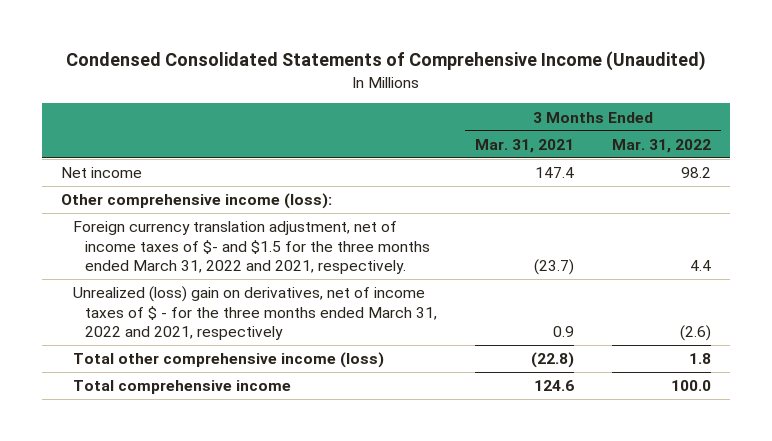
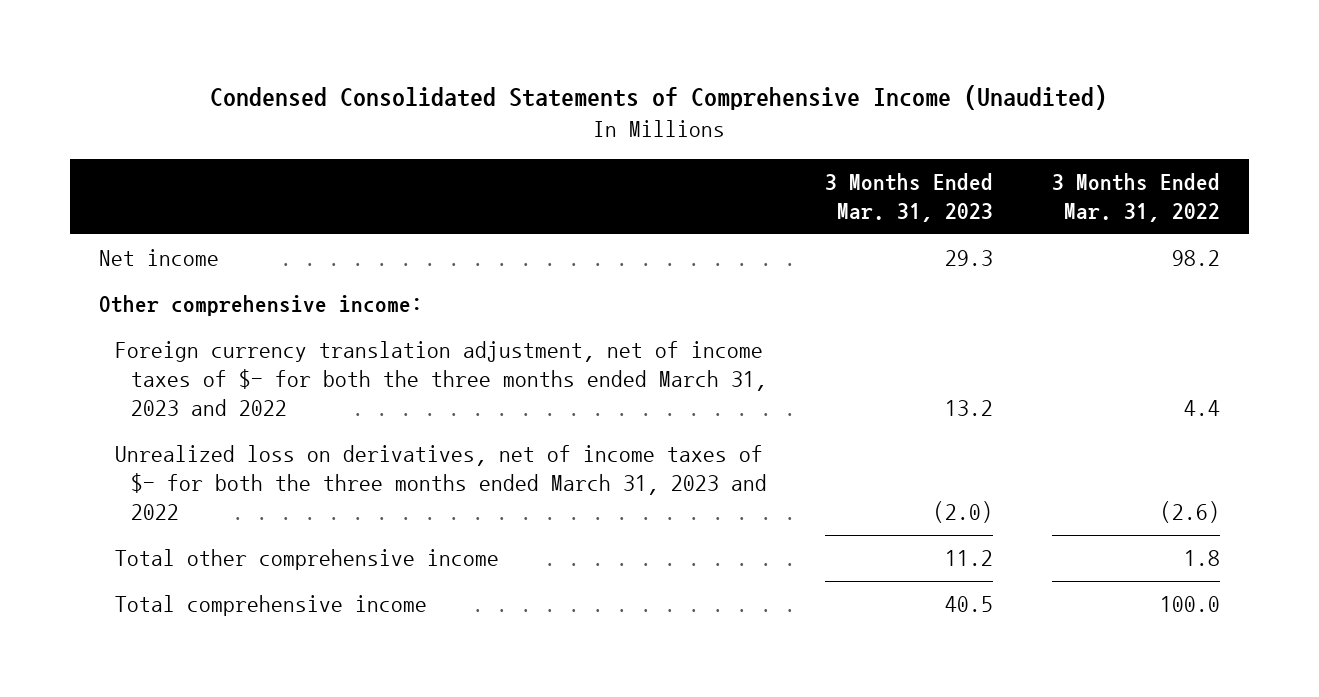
- | 3 Months Ended Mar. 31, 2021 | 3 Months Ended Mar. 31, 2022
+ | 3 Months Ended Mar. 31, 2023 | 3 Months Ended Mar. 31, 2022
- Other comprehensive income (loss):
- Foreign currency translation adjustment, net of income taxes of $- and $1.5 for the three months ended March 31, 2022 and 2021, respectively. | (23.7) | 4.4
- Unrealized (loss) gain on derivatives, net of income taxes of $ - for the three months ended March 31, 2022 and 2021, respectively | 0.9 | (2.6)
- Total other comprehensive income (loss) | (22.8) | 1.8
+ Other comprehensive income:
+ Foreign currency translation adjustment, net of income taxes of $- for both the three months ended March 31, 2023 and 2022 | 13.2 | 4.4
+ Unrealized loss on derivatives, net of income taxes of $- for both the three months ended March 31, 2023 and 2022 | (2.0) | (2.6)
+ Total other comprehensive income | 11.2 | 1.8

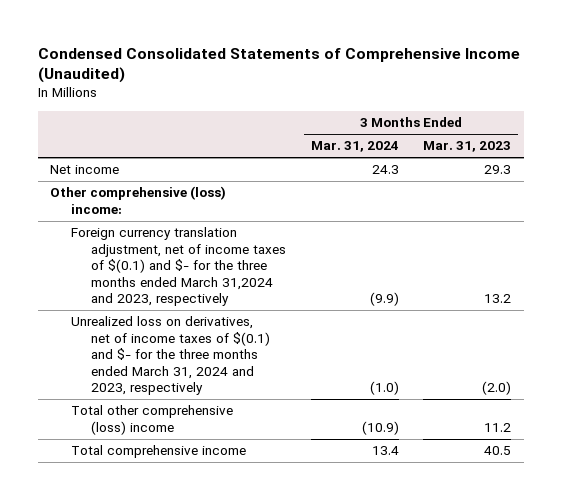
- | 3 Months Ended Mar. 31, 2023 | 3 Months Ended Mar. 31, 2022
+ | 3 Months Ended Mar. 31, 2024 | 3 Months Ended Mar. 31, 2023
- Other comprehensive income:
- Foreign currency translation adjustment, net of income taxes of $- for both the three months ended March 31, 2023 and 2022 | 13.2 | 4.4
- Unrealized loss on derivatives, net of income taxes of $- for both the three months ended March 31, 2023 and 2022 | (2.0) | (2.6)
- Total other comprehensive income | 11.2 | 1.8
+ Other comprehensive (loss) income:
+ Foreign currency translation adjustment, net of income taxes of $(0.1) and $- for the three months ended March 31,2024 and 2023, respectively | (9.9) | 13.2
+ Unrealized loss on derivatives, net of income taxes of $(0.1) and $- for the three months ended March 31, 2024 and 2023, respectively | (1.0) | (2.0)
+ Total other comprehensive (loss) income | (10.9) | 11.2

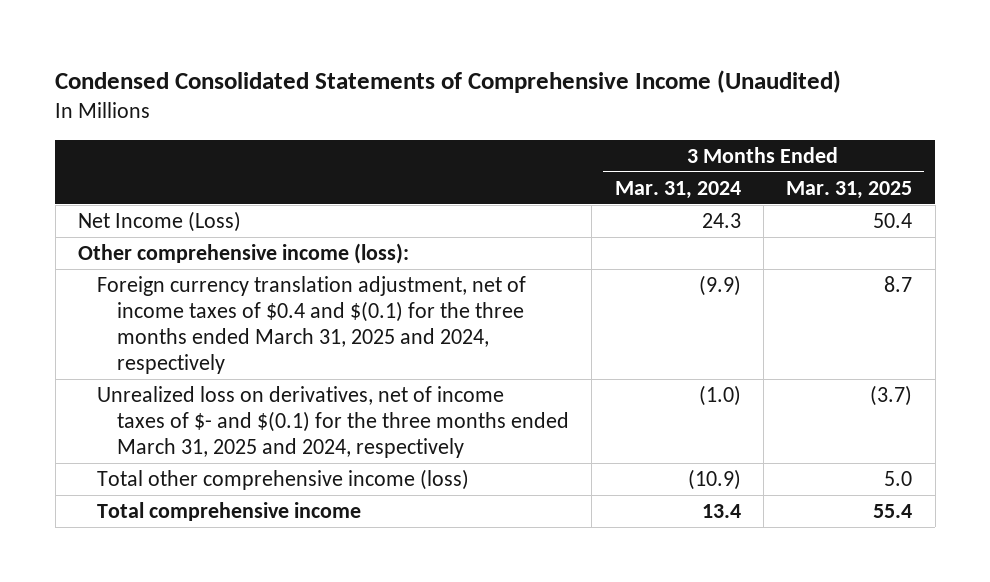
- | 3 Months Ended Mar. 31, 2024 | 3 Months Ended Mar. 31, 2023
+ | 3 Months Ended Mar. 31, 2024 | 3 Months Ended Mar. 31, 2025
- Net income | 24.3 | 29.3
- Other comprehensive (loss) income:
- Foreign currency translation adjustment, net of income taxes of $(0.1) and $- for the three months ended March 31,2024 and 2023, respectively | (9.9) | 13.2
- Unrealized loss on derivatives, net of income taxes of $(0.1) and $- for the three months ended March 31, 2024 and 2023, respectively | (1.0) | (2.0)
- Total other comprehensive (loss) income | (10.9) | 11.2
+ Net Income (Loss) | 24.3 | 50.4
+ Other comprehensive income (loss):
+ Foreign currency translation adjustment, net of income taxes of $0.4 and $(0.1) for the three months ended March 31, 2025 and 2024, respectively | (9.9) | 8.7
+ Unrealized loss on derivatives, net of income taxes of $- and $(0.1) for the three months ended March 31, 2025 and 2024, respectively | (1.0) | (3.7)
+ Total other comprehensive income (loss) | (10.9) | 5.0

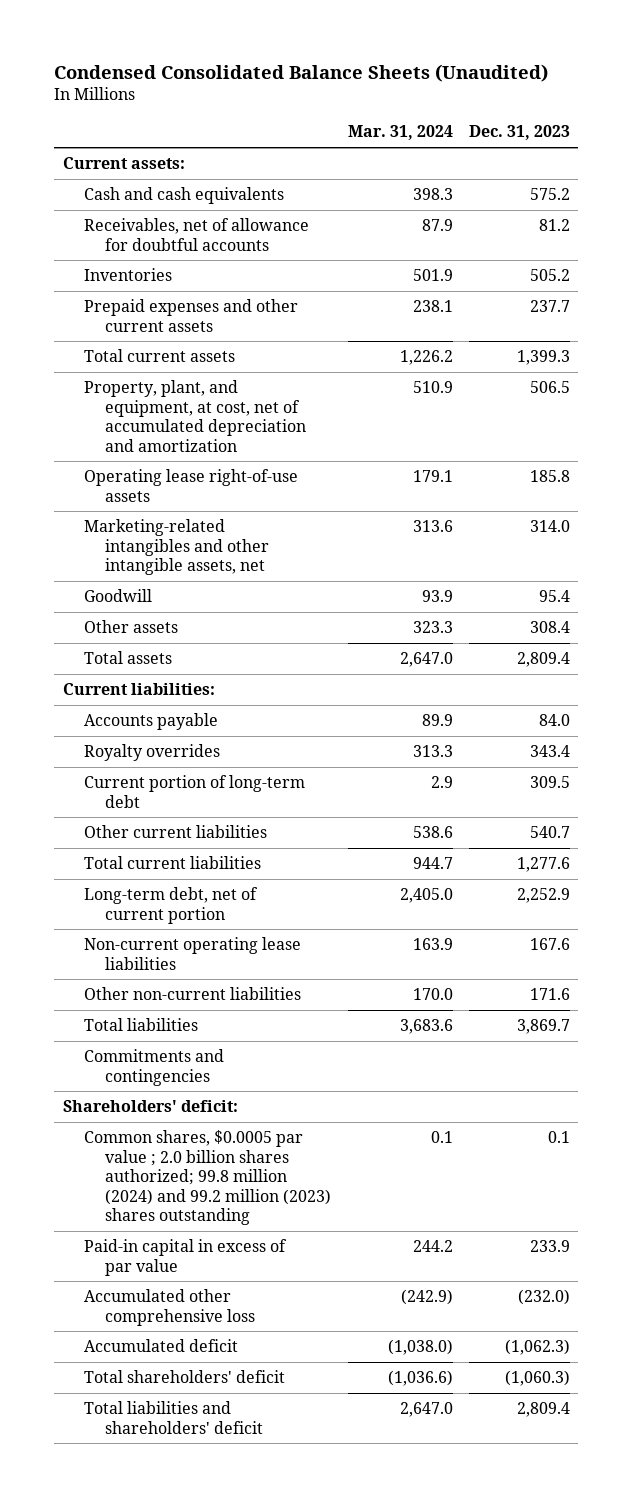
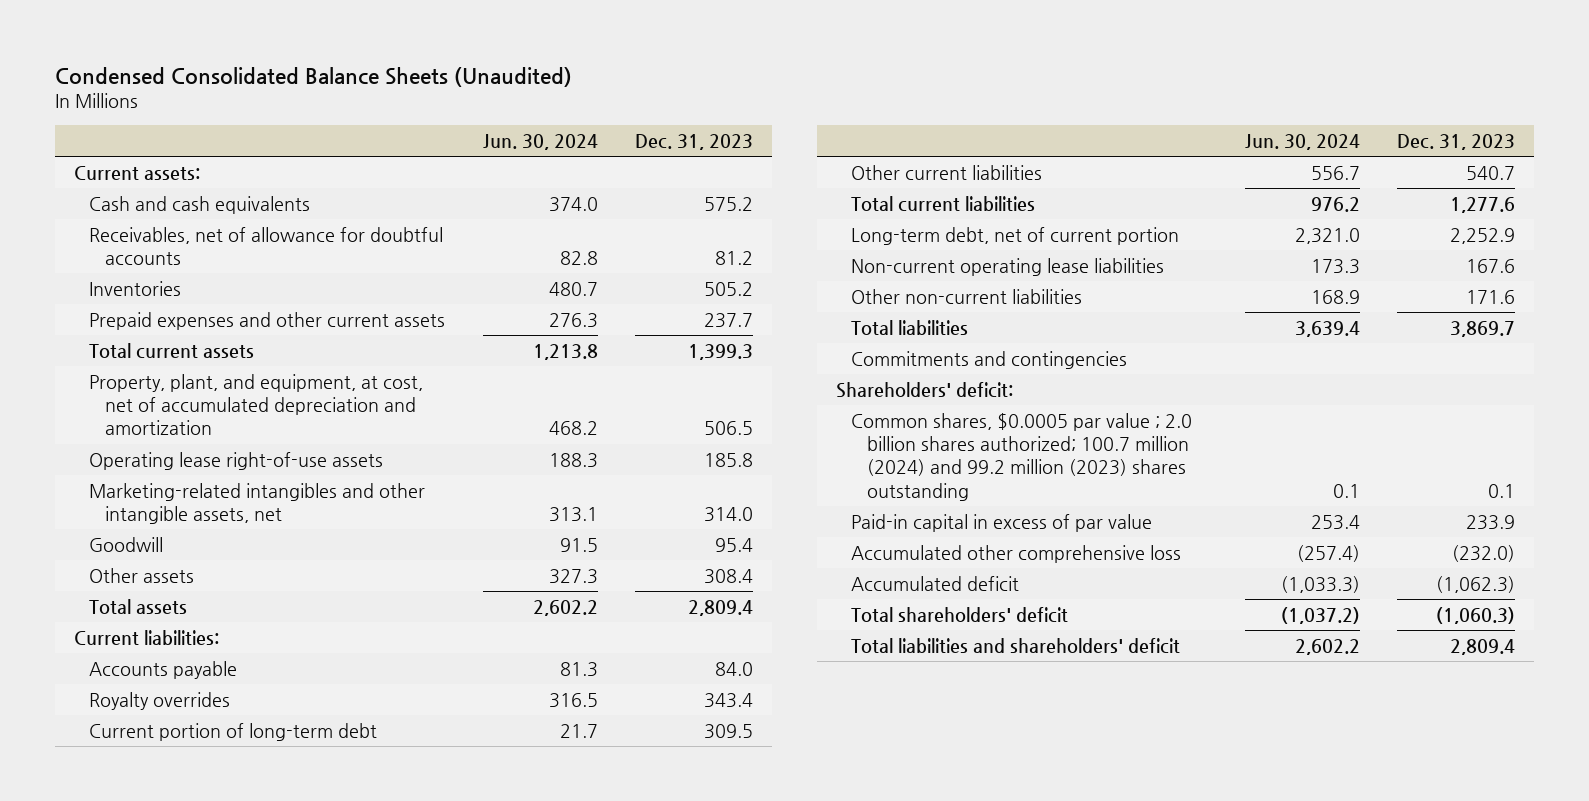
- | Mar. 31, 2024 | Dec. 31, 2023
+ | Jun. 30, 2024 | Dec. 31, 2023
- Common shares, $0.0005 par value ; 2.0 billion shares authorized; 99.8 million (2024) and 99.2 million (2023) shares outstanding | 0.1 | 0.1
+ Common shares, $0.0005 par value ; 2.0 billion shares authorized; 100.7 million (2024) and 99.2 million (2023) shares outstanding | 0.1 | 0.1

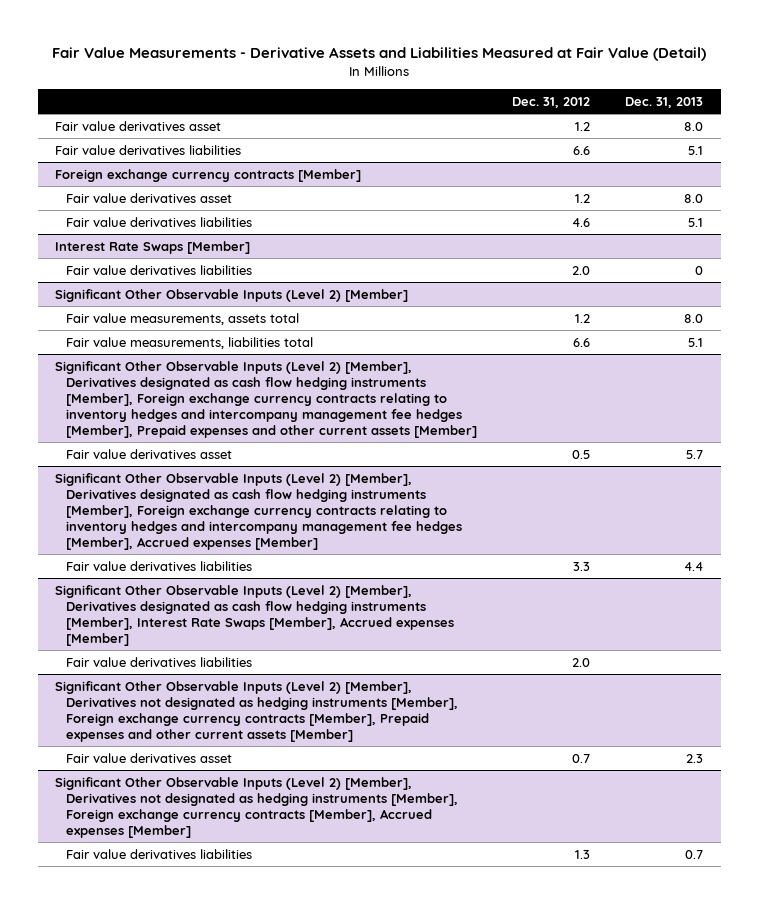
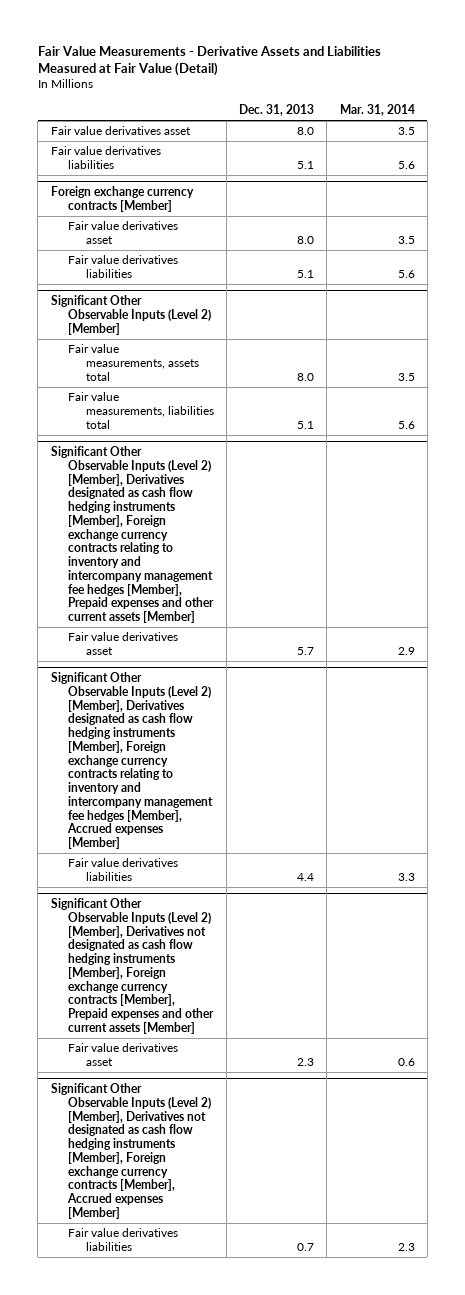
- | Dec. 31, 2012 | Dec. 31, 2013
+ | Dec. 31, 2013 | Mar. 31, 2014
- Interest Rate Swaps [Member]
- Fair value derivatives liabilities | 2.0 | 0
- Significant Other Observable Inputs (Level 2) [Member], Derivatives designated as cash flow hedging instruments [Member], Foreign exchange currency contracts relating to inventory hedges and intercompany management fee hedges [Member], Prepaid expenses and other current assets [Member]
+ Significant Other Observable Inputs (Level 2) [Member], Derivatives designated as cash flow hedging instruments [Member], Foreign exchange currency contracts relating to inventory and intercompany management fee hedges [Member], Prepaid expenses and other current assets [Member]
- Significant Other Observable Inputs (Level 2) [Member], Derivatives designated as cash flow hedging instruments [Member], Foreign exchange currency contracts relating to inventory hedges and intercompany management fee hedges [Member], Accrued expenses [Member]
+ Significant Other Observable Inputs (Level 2) [Member], Derivatives designated as cash flow hedging instruments [Member], Foreign exchange currency contracts relating to inventory and intercompany management fee hedges [Member], Accrued expenses [Member]
- Significant Other Observable Inputs (Level 2) [Member], Derivatives designated as cash flow hedging instruments [Member], Interest Rate Swaps [Member], Accrued expenses [Member]
- Fair value derivatives liabilities | 2.0 |
- Significant Other Observable Inputs (Level 2) [Member], Derivatives not designated as hedging instruments [Member], Foreign exchange currency contracts [Member], Prepaid expenses and other current assets [Member]
+ Significant Other Observable Inputs (Level 2) [Member], Derivatives not designated as cash flow hedging instruments [Member], Foreign exchange currency contracts [Member], Prepaid expenses and other current assets [Member]
- Significant Other Observable Inputs (Level 2) [Member], Derivatives not designated as hedging instruments [Member], Foreign exchange currency contracts [Member], Accrued expenses [Member]
+ Significant Other Observable Inputs (Level 2) [Member], Derivatives not designated as cash flow hedging instruments [Member], Foreign exchange currency contracts [Member], Accrued expenses [Member]

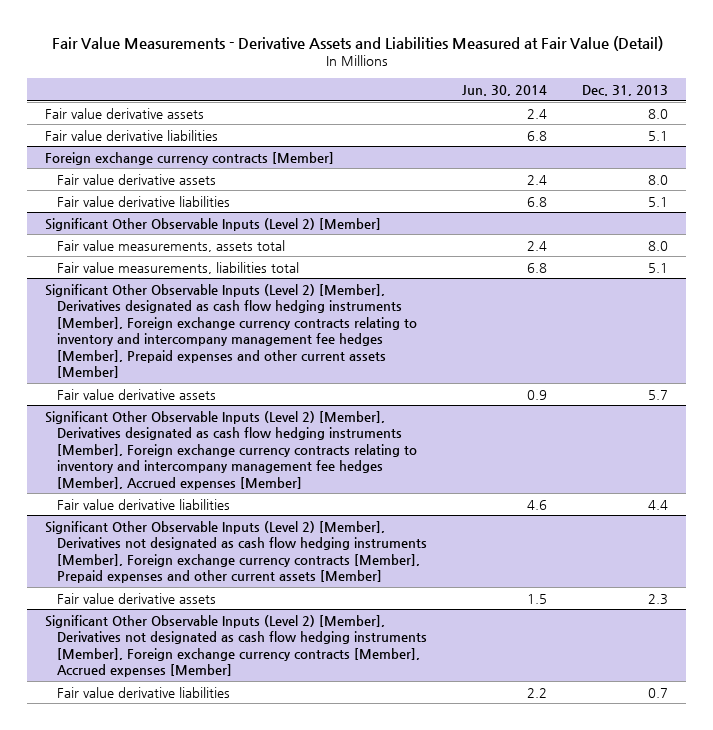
- | Dec. 31, 2013 | Mar. 31, 2014
+ | Jun. 30, 2014 | Dec. 31, 2013
- Fair value derivatives asset | 8.0 | 3.5
- Fair value derivatives liabilities | 5.1 | 5.6
+ Fair value derivative assets | 2.4 | 8.0
+ Fair value derivative liabilities | 6.8 | 5.1
@ Foreign exchange currency contracts [Member]
- Fair value derivatives asset | 8.0 | 3.5
- Fair value derivatives liabilities | 5.1 | 5.6
+ Fair value derivative assets | 2.4 | 8.0
+ Fair value derivative liabilities | 6.8 | 5.1
@ Significant Other Observable Inputs (Level 2) [Member], Derivatives designated as cash flow hedging instruments [Member], Foreign exchange currency contracts relating to inventory and intercompany management fee hedges [Member], Prepaid expenses and other current assets [Member]
- Fair value derivatives asset | 5.7 | 2.9
+ Fair value derivative assets | 0.9 | 5.7
@ Significant Other Observable Inputs (Level 2) [Member], Derivatives designated as cash flow hedging instruments [Member], Foreign exchange currency contracts relating to inventory and intercompany management fee hedges [Member], Accrued expenses [Member]
- Fair value derivatives liabilities | 4.4 | 3.3
+ Fair value derivative liabilities | 4.6 | 4.4
@ Significant Other Observable Inputs (Level 2) [Member], Derivatives not designated as cash flow hedging instruments [Member], Foreign exchange currency contracts [Member], Prepaid expenses and other current assets [Member]
- Fair value derivatives asset | 2.3 | 0.6
+ Fair value derivative assets | 1.5 | 2.3
@ Significant Other Observable Inputs (Level 2) [Member], Derivatives not designated as cash flow hedging instruments [Member], Foreign exchange currency contracts [Member], Accrued expenses [Member]
- Fair value derivatives liabilities | 0.7 | 2.3
+ Fair value derivative liabilities | 2.2 | 0.7

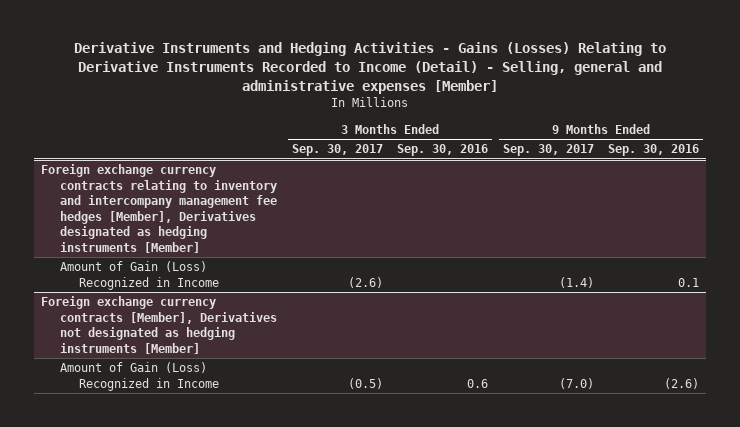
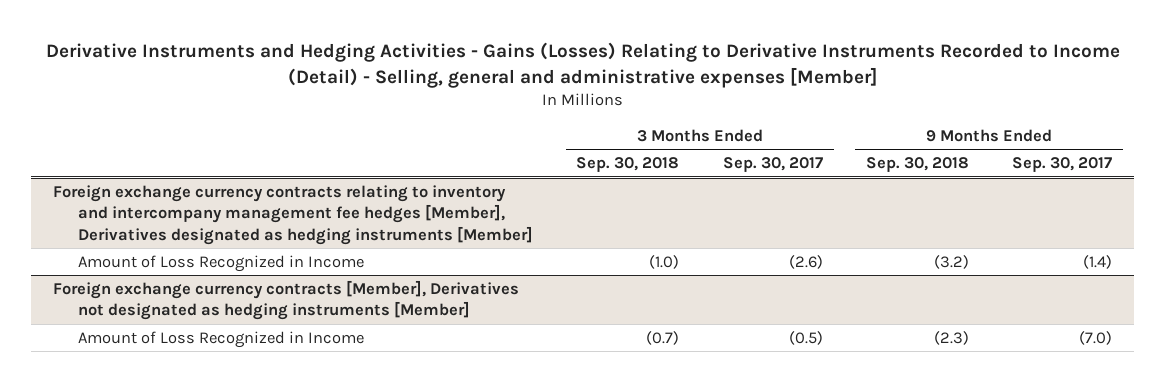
- | 3 Months Ended Sep. 30, 2017 | 3 Months Ended Sep. 30, 2016 | 9 Months Ended Sep. 30, 2017 | 9 Months Ended Sep. 30, 2016
+ | 3 Months Ended Sep. 30, 2018 | 3 Months Ended Sep. 30, 2017 | 9 Months Ended Sep. 30, 2018 | 9 Months Ended Sep. 30, 2017
@ Foreign exchange currency contracts relating to inventory and intercompany management fee hedges [Member], Derivatives designated as hedging instruments [Member]
- Amount of Gain (Loss) Recognized in Income | (2.6) | | (1.4) | 0.1
+ Amount of Loss Recognized in Income | (1.0) | (2.6) | (3.2) | (1.4)
@ Foreign exchange currency contracts [Member], Derivatives not designated as hedging instruments [Member]
- Amount of Gain (Loss) Recognized in Income | (0.5) | 0.6 | (7.0) | (2.6)
+ Amount of Loss Recognized in Income | (0.7) | (0.5) | (2.3) | (7.0)

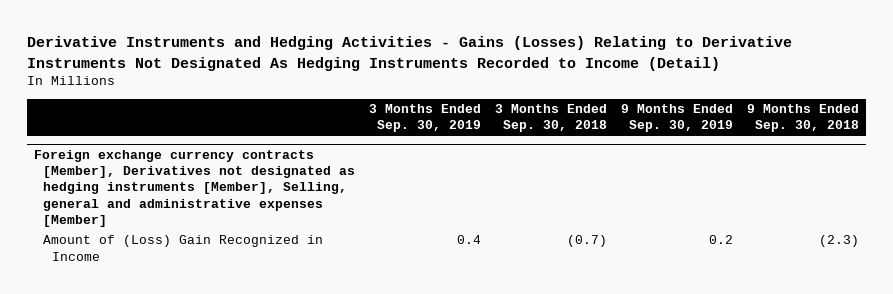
- Derivative Instruments and Hedging Activities - Gains (Losses) Relating to Derivative Instruments Recorded to Income (Detail) - Selling, general and administrative expenses [Member]
+ Derivative Instruments and Hedging Activities - Gains (Losses) Relating to Derivative Instruments Not Designated As Hedging Instruments Recorded to Income (Detail)
- | 3 Months Ended Sep. 30, 2018 | 3 Months Ended Sep. 30, 2017 | 9 Months Ended Sep. 30, 2018 | 9 Months Ended Sep. 30, 2017
+ | 3 Months Ended Sep. 30, 2019 | 3 Months Ended Sep. 30, 2018 | 9 Months Ended Sep. 30, 2019 | 9 Months Ended Sep. 30, 2018
- Foreign exchange currency contracts relating to inventory and intercompany management fee hedges [Member], Derivatives designated as hedging instruments [Member]
- Amount of Loss Recognized in Income | (1.0) | (2.6) | (3.2) | (1.4)
- Foreign exchange currency contracts [Member], Derivatives not designated as hedging instruments [Member]
- Amount of Loss Recognized in Income | (0.7) | (0.5) | (2.3) | (7.0)
+ Foreign exchange currency contracts [Member], Derivatives not designated as hedging instruments [Member], Selling, general and administrative expenses [Member]
+ Amount of (Loss) Gain Recognized in Income | 0.4 | (0.7) | 0.2 | (2.3)

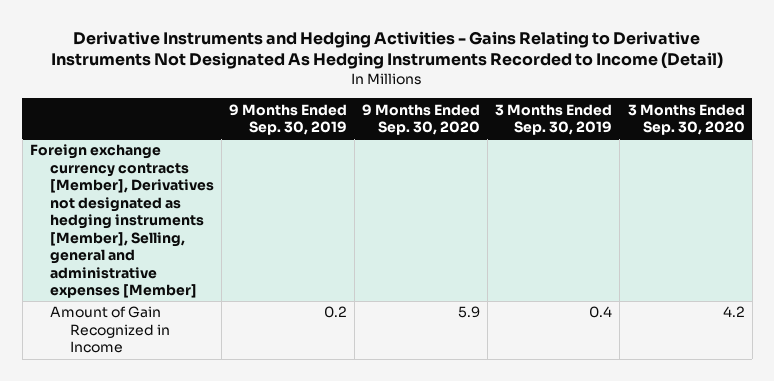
- Derivative Instruments and Hedging Activities - Gains (Losses) Relating to Derivative Instruments Not Designated As Hedging Instruments Recorded to Income (Detail)
+ Derivative Instruments and Hedging Activities - Gains Relating to Derivative Instruments Not Designated As Hedging Instruments Recorded to Income (Detail)
- | 3 Months Ended Sep. 30, 2019 | 3 Months Ended Sep. 30, 2018 | 9 Months Ended Sep. 30, 2019 | 9 Months Ended Sep. 30, 2018
+ | 9 Months Ended Sep. 30, 2019 | 9 Months Ended Sep. 30, 2020 | 3 Months Ended Sep. 30, 2019 | 3 Months Ended Sep. 30, 2020
@ Foreign exchange currency contracts [Member], Derivatives not designated as hedging instruments [Member], Selling, general and administrative expenses [Member]
- Amount of (Loss) Gain Recognized in Income | 0.4 | (0.7) | 0.2 | (2.3)
+ Amount of Gain Recognized in Income | 0.2 | 5.9 | 0.4 | 4.2

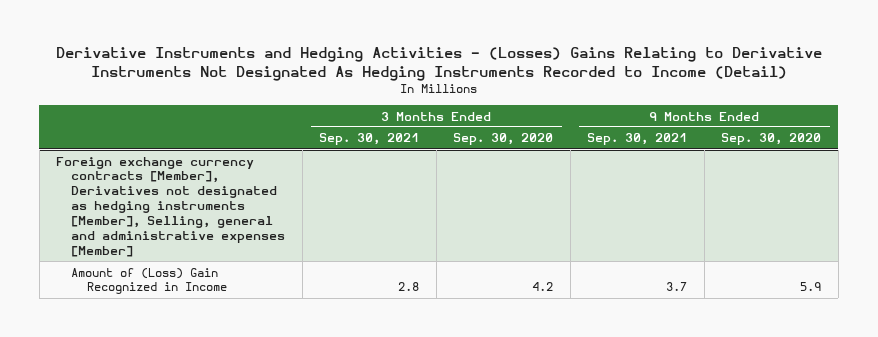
- Derivative Instruments and Hedging Activities - Gains Relating to Derivative Instruments Not Designated As Hedging Instruments Recorded to Income (Detail)
+ Derivative Instruments and Hedging Activities - (Losses) Gains Relating to Derivative Instruments Not Designated As Hedging Instruments Recorded to Income (Detail)
- | 9 Months Ended Sep. 30, 2019 | 9 Months Ended Sep. 30, 2020 | 3 Months Ended Sep. 30, 2019 | 3 Months Ended Sep. 30, 2020
+ | 3 Months Ended Sep. 30, 2021 | 3 Months Ended Sep. 30, 2020 | 9 Months Ended Sep. 30, 2021 | 9 Months Ended Sep. 30, 2020
@ Foreign exchange currency contracts [Member], Derivatives not designated as hedging instruments [Member], Selling, general and administrative expenses [Member]
- Amount of Gain Recognized in Income | 0.2 | 5.9 | 0.4 | 4.2
+ Amount of (Loss) Gain Recognized in Income | 2.8 | 4.2 | 3.7 | 5.9

